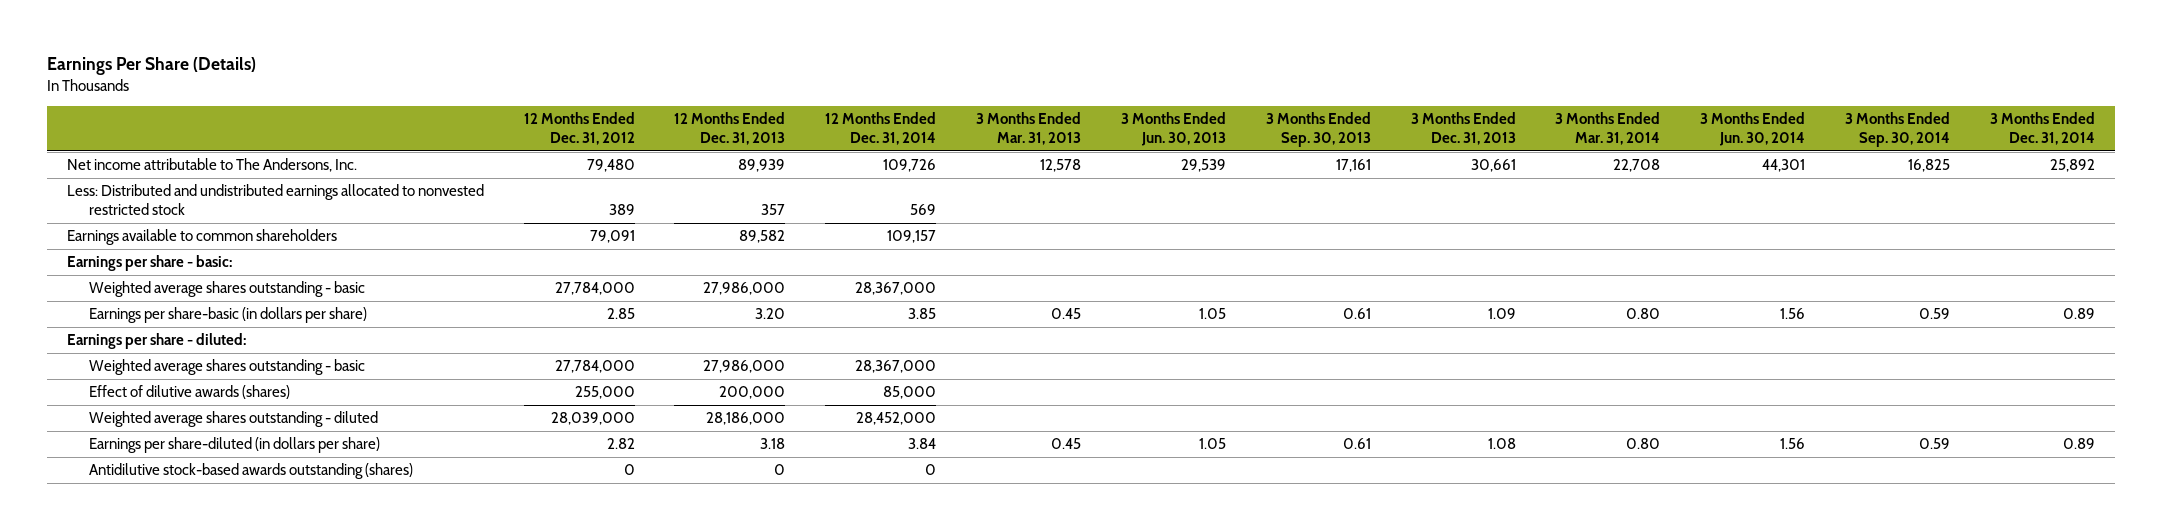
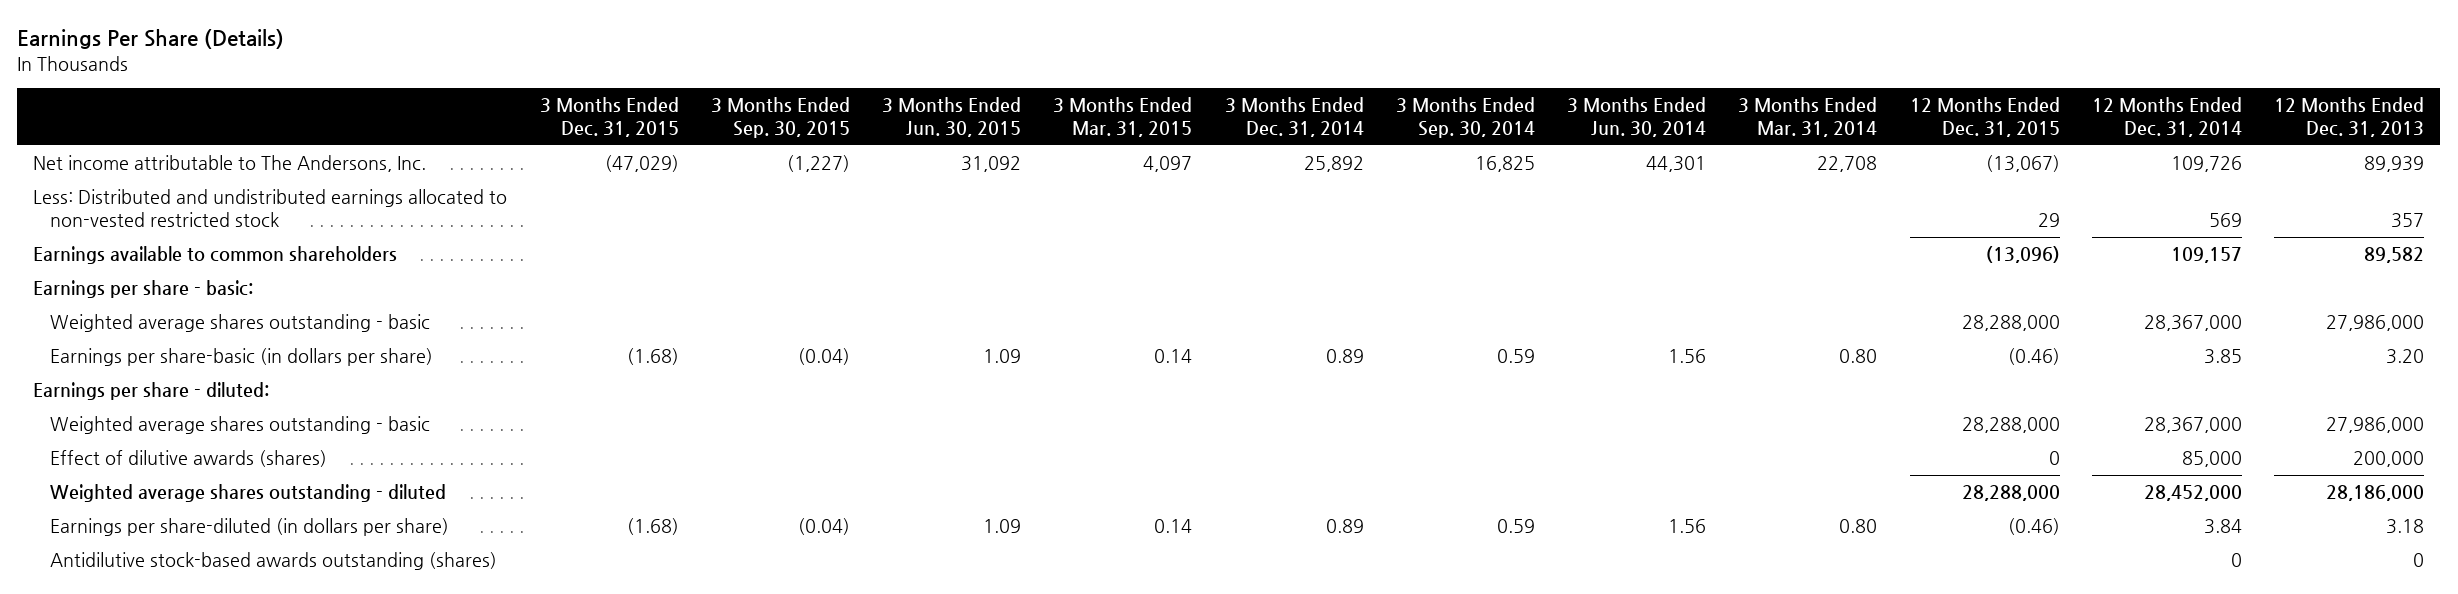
- | 12 Months Ended Dec. 31, 2012 | 12 Months Ended Dec. 31, 2013 | 12 Months Ended Dec. 31, 2014 | 3 Months Ended Mar. 31, 2013 | 3 Months Ended Jun. 30, 2013 | 3 Months Ended Sep. 30, 2013 | 3 Months Ended Dec. 31, 2013 | 3 Months Ended Mar. 31, 2014 | 3 Months Ended Jun. 30, 2014 | 3 Months Ended Sep. 30, 2014 | 3 Months Ended Dec. 31, 2014
+ | 3 Months Ended Dec. 31, 2015 | 3 Months Ended Sep. 30, 2015 | 3 Months Ended Jun. 30, 2015 | 3 Months Ended Mar. 31, 2015 | 3 Months Ended Dec. 31, 2014 | 3 Months Ended Sep. 30, 2014 | 3 Months Ended Jun. 30, 2014 | 3 Months Ended Mar. 31, 2014 | 12 Months Ended Dec. 31, 2015 | 12 Months Ended Dec. 31, 2014 | 12 Months Ended Dec. 31, 2013
- Less: Distributed and undistributed earnings allocated to nonvested restricted stock | 389 | 357 | 569 | | | | | | | |
+ Less: Distributed and undistributed earnings allocated to non-vested restricted stock | | | | | | | | | 29 | 569 | 357

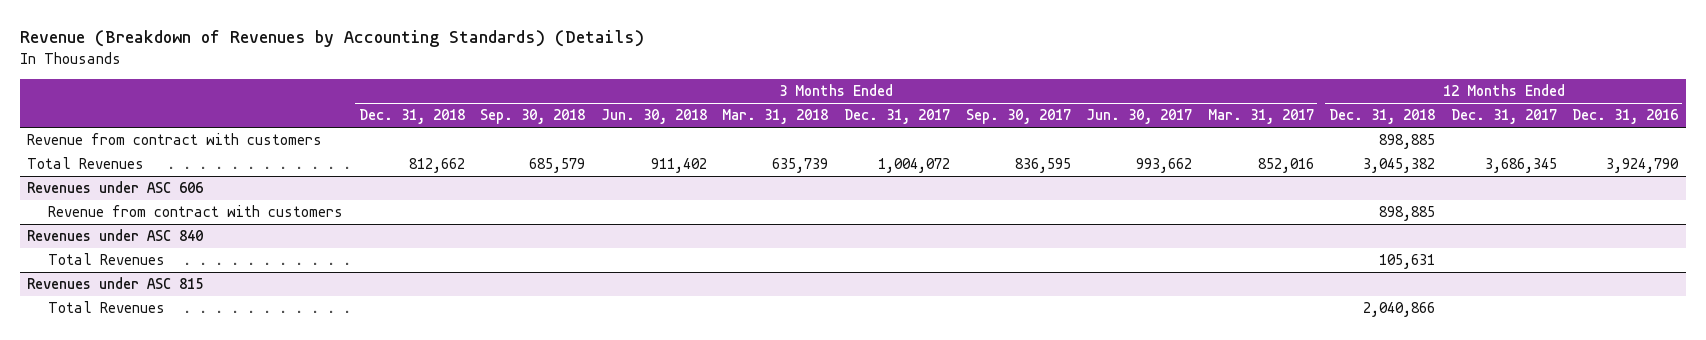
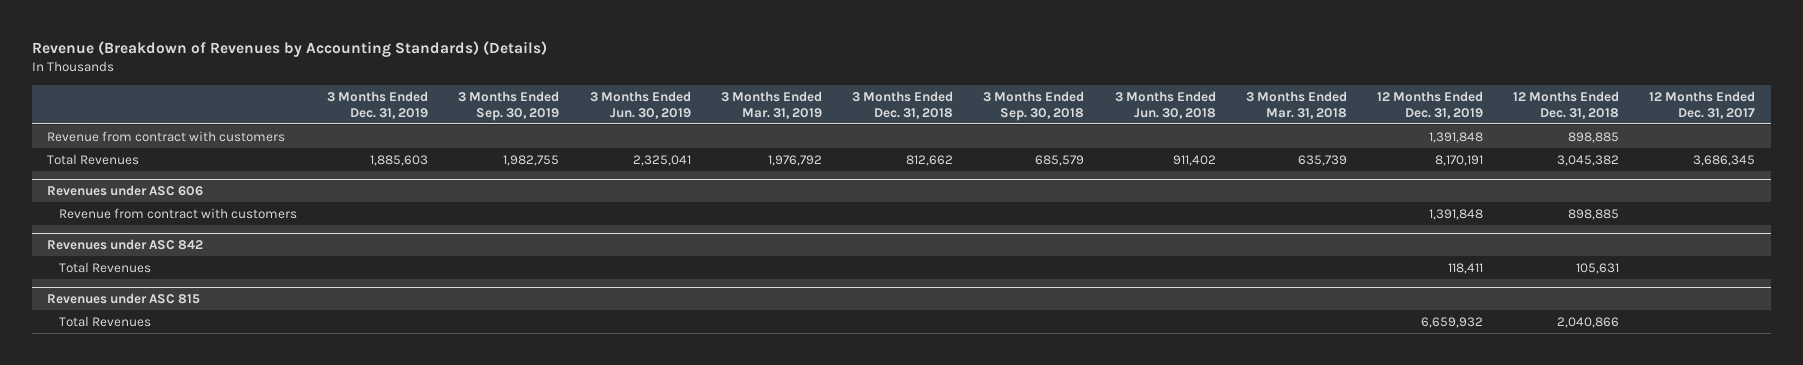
- | 3 Months Ended Dec. 31, 2018 | 3 Months Ended Sep. 30, 2018 | 3 Months Ended Jun. 30, 2018 | 3 Months Ended Mar. 31, 2018 | 3 Months Ended Dec. 31, 2017 | 3 Months Ended Sep. 30, 2017 | 3 Months Ended Jun. 30, 2017 | 3 Months Ended Mar. 31, 2017 | 12 Months Ended Dec. 31, 2018 | 12 Months Ended Dec. 31, 2017 | 12 Months Ended Dec. 31, 2016
+ | 3 Months Ended Dec. 31, 2019 | 3 Months Ended Sep. 30, 2019 | 3 Months Ended Jun. 30, 2019 | 3 Months Ended Mar. 31, 2019 | 3 Months Ended Dec. 31, 2018 | 3 Months Ended Sep. 30, 2018 | 3 Months Ended Jun. 30, 2018 | 3 Months Ended Mar. 31, 2018 | 12 Months Ended Dec. 31, 2019 | 12 Months Ended Dec. 31, 2018 | 12 Months Ended Dec. 31, 2017
- Revenues under ASC 840
+ Revenues under ASC 842

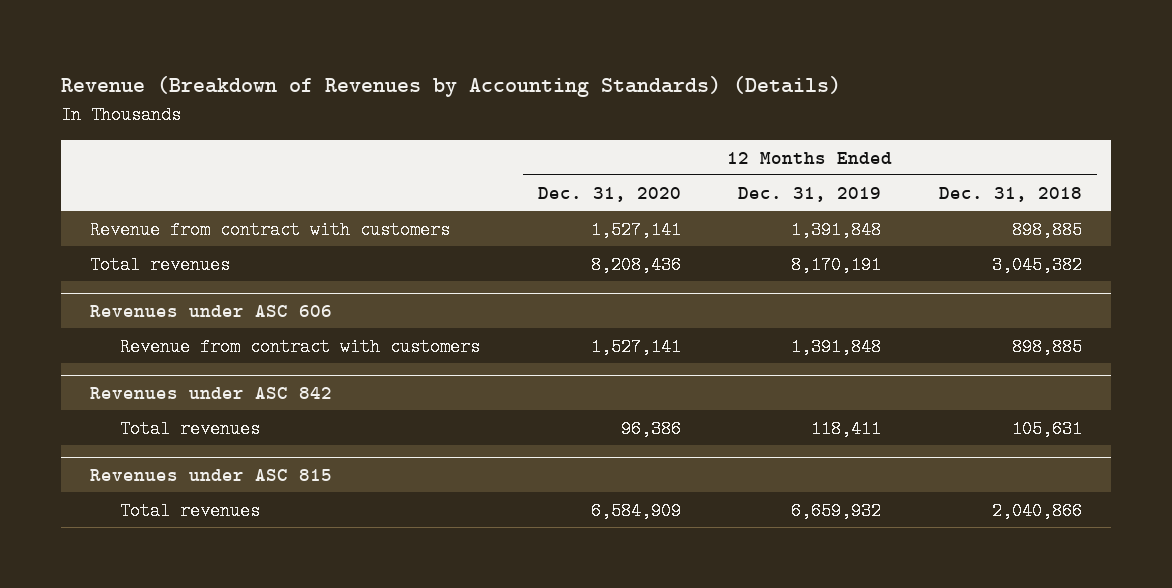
- | 3 Months Ended Dec. 31, 2019 | 3 Months Ended Sep. 30, 2019 | 3 Months Ended Jun. 30, 2019 | 3 Months Ended Mar. 31, 2019 | 3 Months Ended Dec. 31, 2018 | 3 Months Ended Sep. 30, 2018 | 3 Months Ended Jun. 30, 2018 | 3 Months Ended Mar. 31, 2018 | 12 Months Ended Dec. 31, 2019 | 12 Months Ended Dec. 31, 2018 | 12 Months Ended Dec. 31, 2017
+ | 12 Months Ended Dec. 31, 2020 | 12 Months Ended Dec. 31, 2019 | 12 Months Ended Dec. 31, 2018
- Total Revenues | 1,885,603 | 1,982,755 | 2,325,041 | 1,976,792 | 812,662 | 685,579 | 911,402 | 635,739 | 8,170,191 | 3,045,382 | 3,686,345
+ Total revenues | 8,208,436 | 8,170,191 | 3,045,382
@ Revenues under ASC 842
- Total Revenues | | | | | | | | | 118,411 | 105,631 |
+ Total revenues | 96,386 | 118,411 | 105,631
@ Revenues under ASC 815
- Total Revenues | | | | | | | | | 6,659,932 | 2,040,866 |
+ Total revenues | 6,584,909 | 6,659,932 | 2,040,866

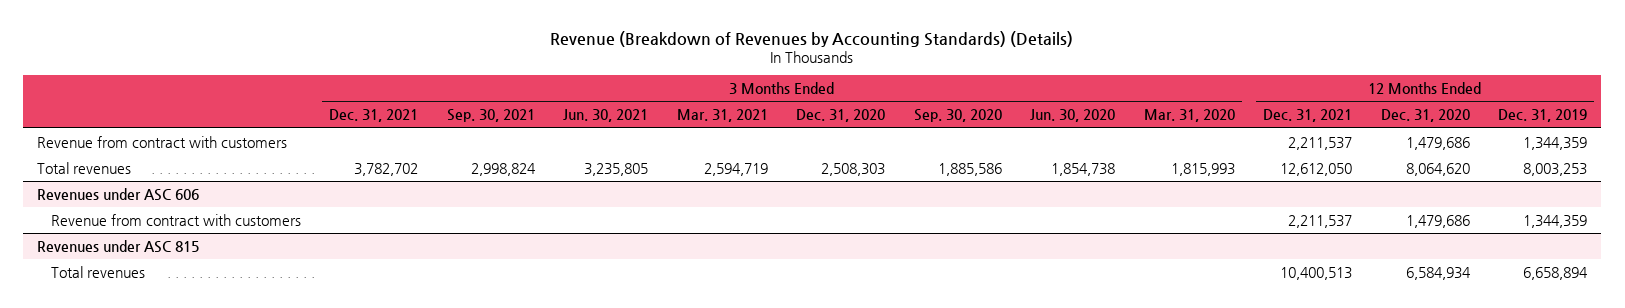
- | 12 Months Ended Dec. 31, 2020 | 12 Months Ended Dec. 31, 2019 | 12 Months Ended Dec. 31, 2018
+ | 3 Months Ended Dec. 31, 2021 | 3 Months Ended Sep. 30, 2021 | 3 Months Ended Jun. 30, 2021 | 3 Months Ended Mar. 31, 2021 | 3 Months Ended Dec. 31, 2020 | 3 Months Ended Sep. 30, 2020 | 3 Months Ended Jun. 30, 2020 | 3 Months Ended Mar. 31, 2020 | 12 Months Ended Dec. 31, 2021 | 12 Months Ended Dec. 31, 2020 | 12 Months Ended Dec. 31, 2019
- Revenue from contract with customers | 1,527,141 | 1,391,848 | 898,885
- Total revenues | 8,208,436 | 8,170,191 | 3,045,382
+ Revenue from contract with customers | | | | | | | | | 2,211,537 | 1,479,686 | 1,344,359
+ Total revenues | 3,782,702 | 2,998,824 | 3,235,805 | 2,594,719 | 2,508,303 | 1,885,586 | 1,854,738 | 1,815,993 | 12,612,050 | 8,064,620 | 8,003,253
@ Revenues under ASC 606
- Revenue from contract with customers | 1,527,141 | 1,391,848 | 898,885
- Revenues under ASC 842
- Total revenues | 96,386 | 118,411 | 105,631
@ Revenues under ASC 606
+ Revenue from contract with customers | | | | | | | | | 2,211,537 | 1,479,686 | 1,344,359
@ Revenues under ASC 815
- Total revenues | 6,584,909 | 6,659,932 | 2,040,866
+ Total revenues | | | | | | | | | 10,400,513 | 6,584,934 | 6,658,894

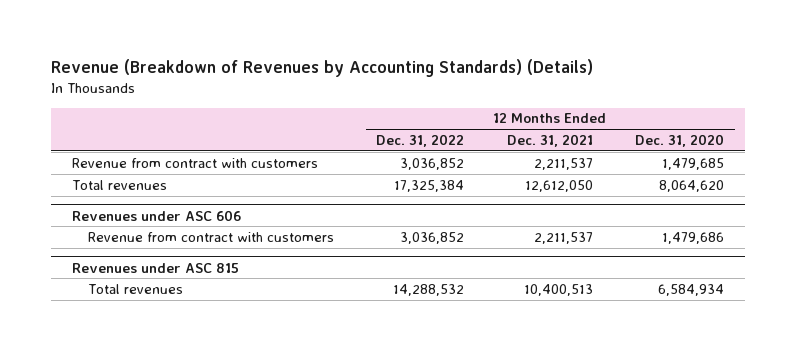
- | 3 Months Ended Dec. 31, 2021 | 3 Months Ended Sep. 30, 2021 | 3 Months Ended Jun. 30, 2021 | 3 Months Ended Mar. 31, 2021 | 3 Months Ended Dec. 31, 2020 | 3 Months Ended Sep. 30, 2020 | 3 Months Ended Jun. 30, 2020 | 3 Months Ended Mar. 31, 2020 | 12 Months Ended Dec. 31, 2021 | 12 Months Ended Dec. 31, 2020 | 12 Months Ended Dec. 31, 2019
+ | 12 Months Ended Dec. 31, 2022 | 12 Months Ended Dec. 31, 2021 | 12 Months Ended Dec. 31, 2020
- Revenue from contract with customers | | | | | | | | | 2,211,537 | 1,479,686 | 1,344,359
+ Revenue from contract with customers | 3,036,852 | 2,211,537 | 1,479,685

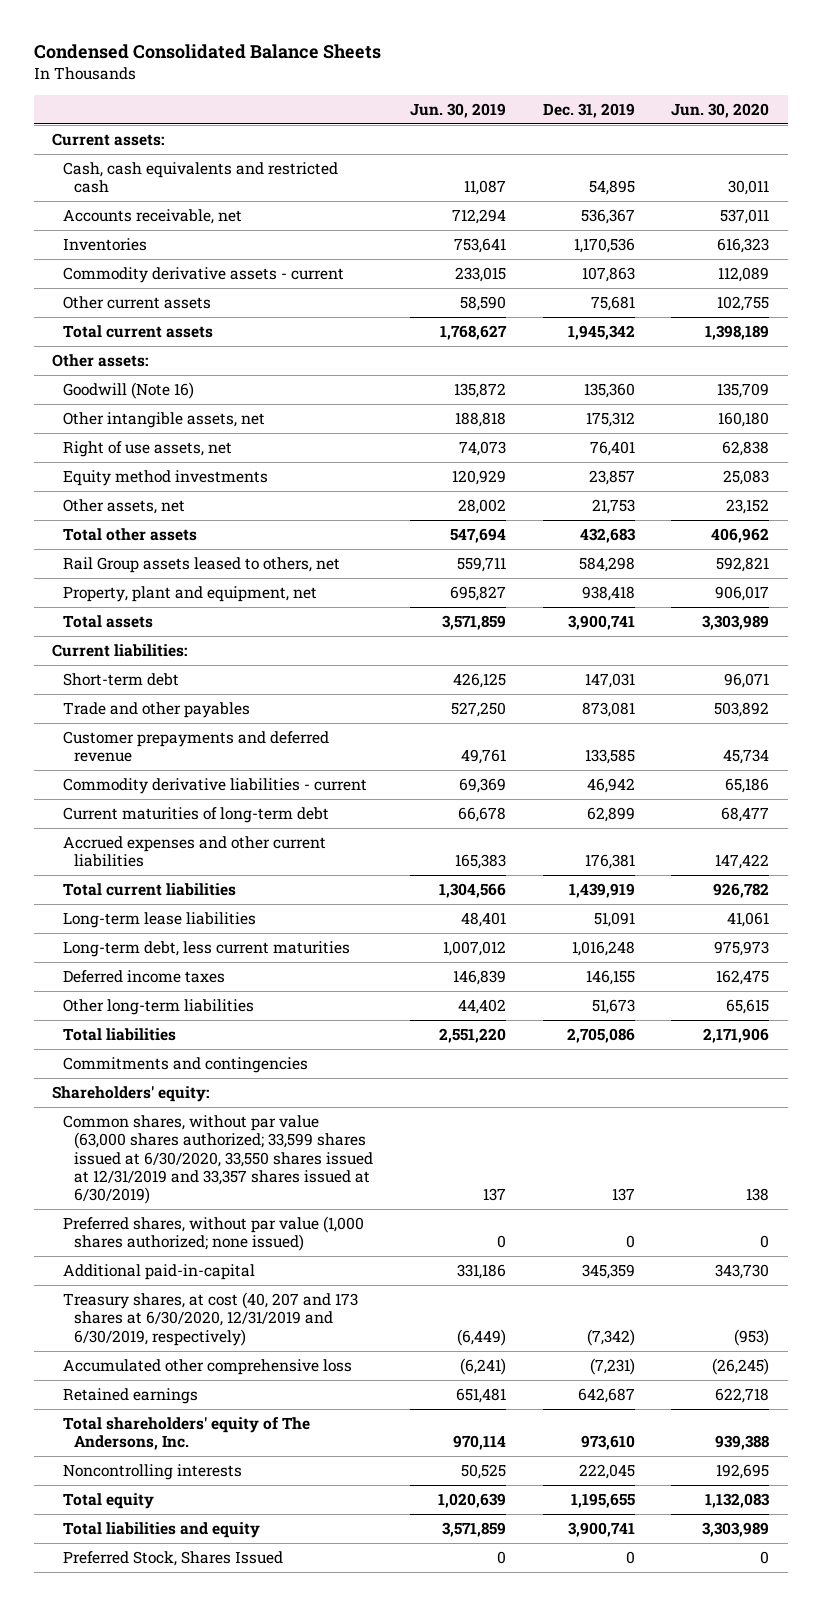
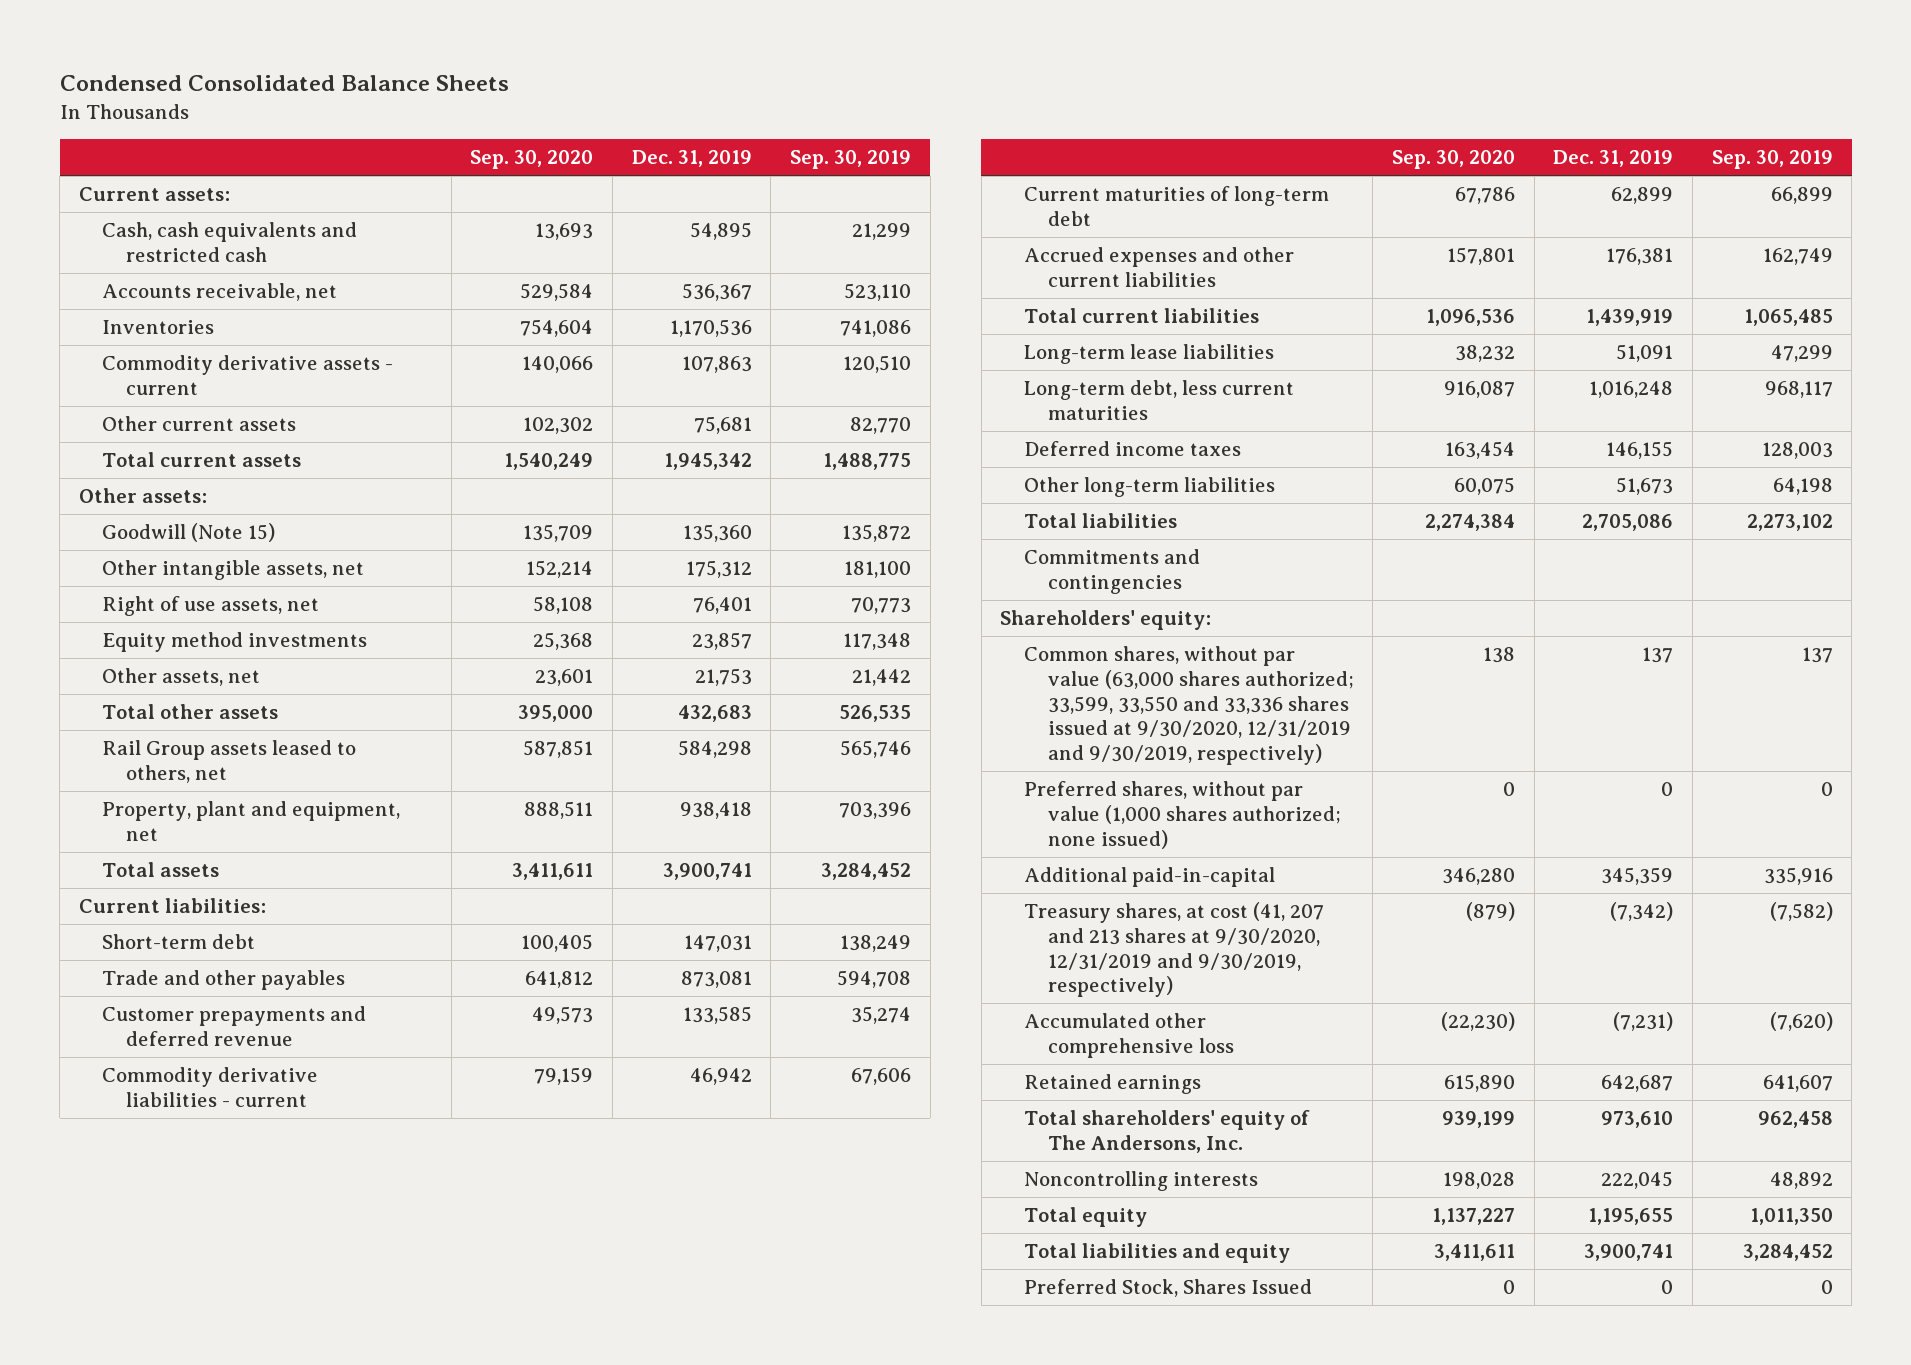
- | Jun. 30, 2019 | Dec. 31, 2019 | Jun. 30, 2020
+ | Sep. 30, 2020 | Dec. 31, 2019 | Sep. 30, 2019
- Goodwill (Note 16) | 135,872 | 135,360 | 135,709
+ Goodwill (Note 15) | 135,709 | 135,360 | 135,872
- Common shares, without par value (63,000 shares authorized; 33,599 shares issued at 6/30/2020, 33,550 shares issued at 12/31/2019 and 33,357 shares issued at 6/30/2019) | 137 | 137 | 138
+ Common shares, without par value (63,000 shares authorized; 33,599, 33,550 and 33,336 shares issued at 9/30/2020, 12/31/2019 and 9/30/2019, respectively) | 138 | 137 | 137
- Treasury shares, at cost (40, 207 and 173 shares at 6/30/2020, 12/31/2019 and 6/30/2019, respectively) | (6,449) | (7,342) | (953)
+ Treasury shares, at cost (41, 207 and 213 shares at 9/30/2020, 12/31/2019 and 9/30/2019, respectively) | (879) | (7,342) | (7,582)

